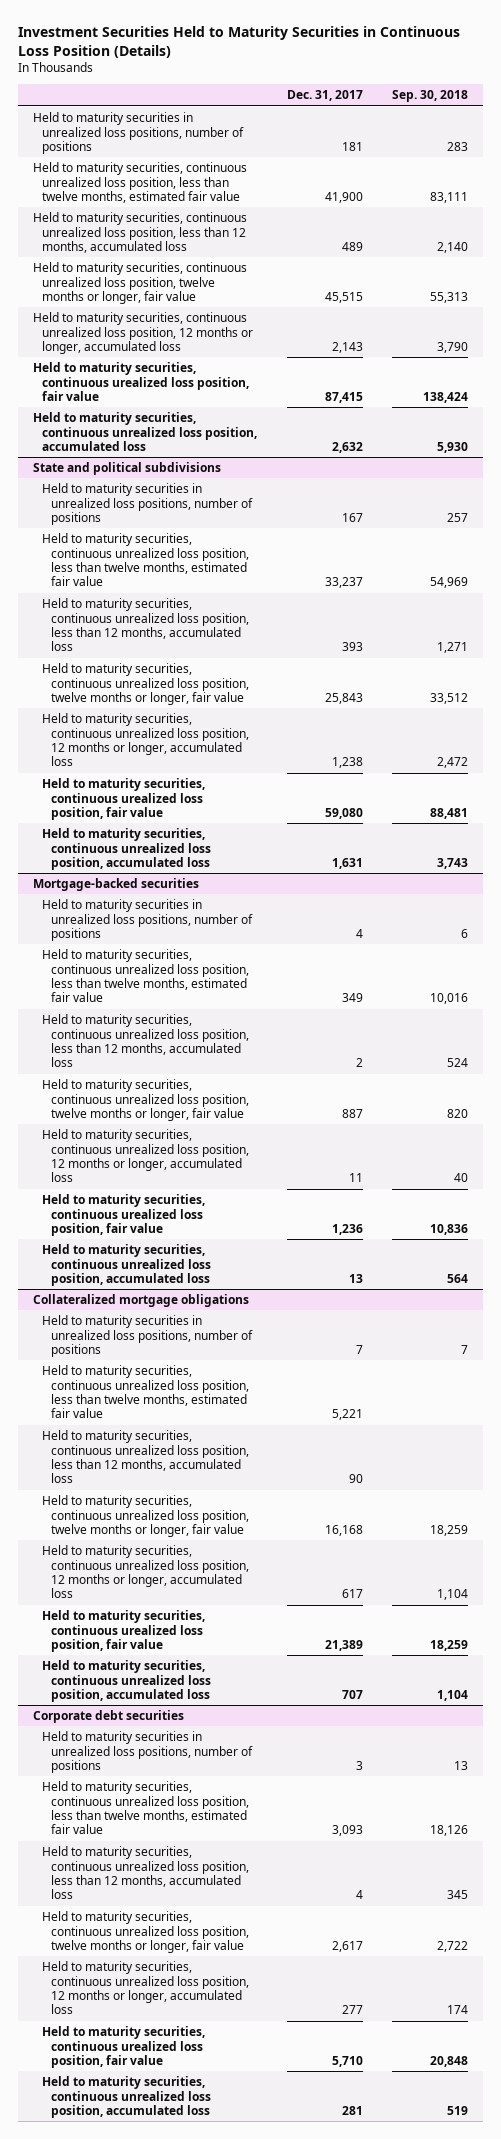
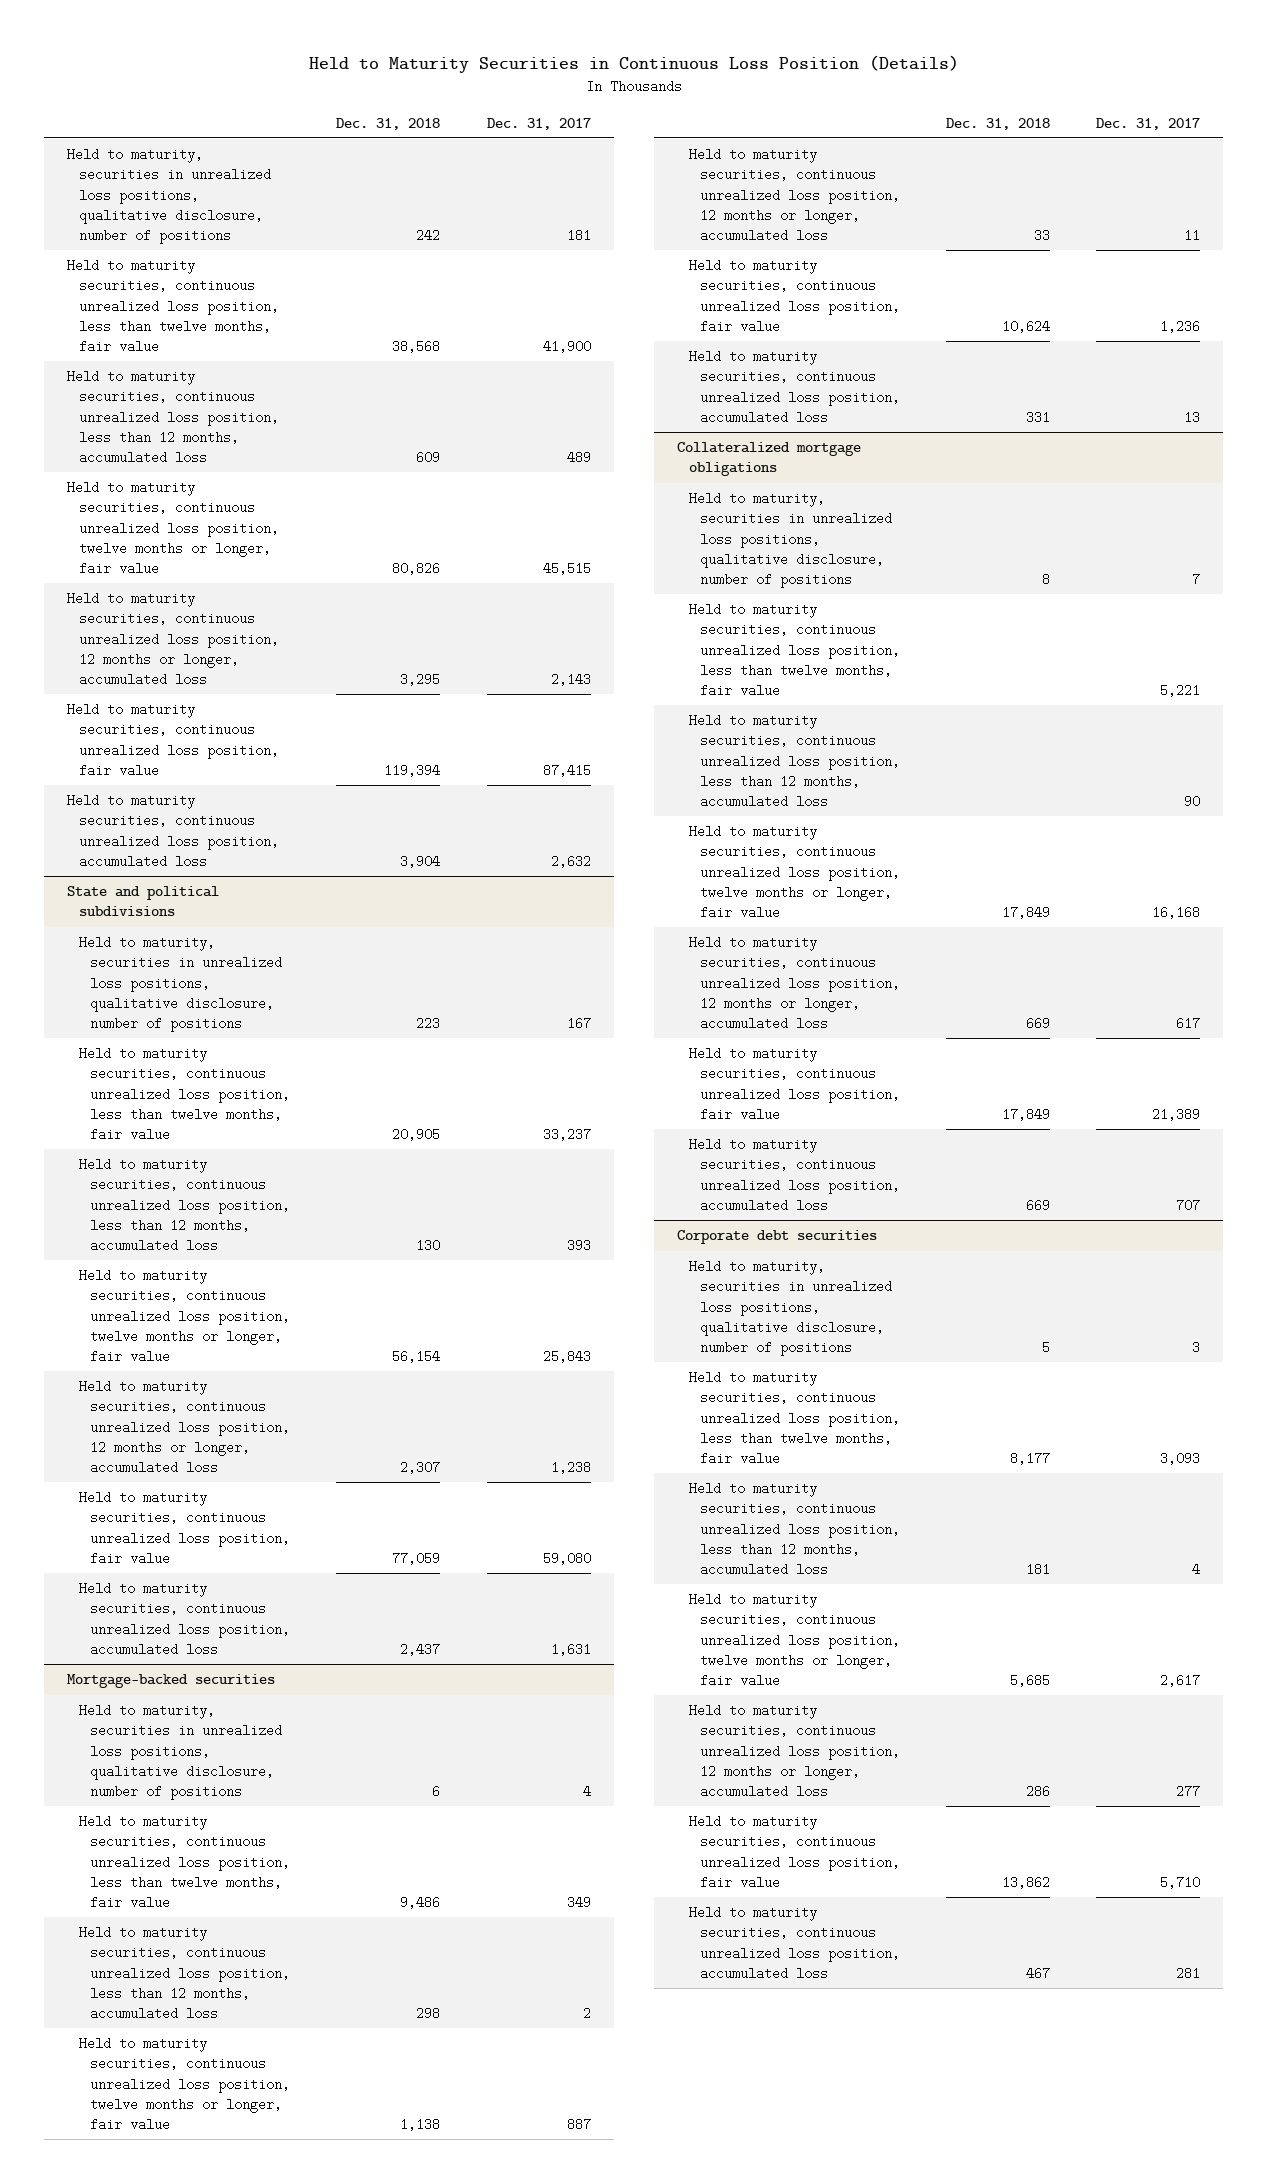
- Investment Securities Held to Maturity Securities in Continuous Loss Position (Details)
+ Held to Maturity Securities in Continuous Loss Position (Details)
- | Dec. 31, 2017 | Sep. 30, 2018
+ | Dec. 31, 2018 | Dec. 31, 2017
- Held to maturity securities in unrealized loss positions, number of positions | 181 | 283
- Held to maturity securities, continuous unrealized loss position, less than twelve months, estimated fair value | 41,900 | 83,111
+ Held to maturity, securities in unrealized loss positions, qualitative disclosure, number of positions | 242 | 181
+ Held to maturity securities, continuous unrealized loss position, less than twelve months, fair value | 38,568 | 41,900
- Held to maturity securities, continuous urealized loss position, fair value | 87,415 | 138,424
+ Held to maturity securities, continuous unrealized loss position, fair value | 119,394 | 87,415
@ State and political subdivisions
- Held to maturity securities in unrealized loss positions, number of positions | 167 | 257
- Held to maturity securities, continuous unrealized loss position, less than twelve months, estimated fair value | 33,237 | 54,969
+ Held to maturity, securities in unrealized loss positions, qualitative disclosure, number of positions | 223 | 167
+ Held to maturity securities, continuous unrealized loss position, less than twelve months, fair value | 20,905 | 33,237
- Held to maturity securities, continuous urealized loss position, fair value | 59,080 | 88,481
+ Held to maturity securities, continuous unrealized loss position, fair value | 77,059 | 59,080
@ Mortgage-backed securities
- Held to maturity securities in unrealized loss positions, number of positions | 4 | 6
- Held to maturity securities, continuous unrealized loss position, less than twelve months, estimated fair value | 349 | 10,016
+ Held to maturity, securities in unrealized loss positions, qualitative disclosure, number of positions | 6 | 4
+ Held to maturity securities, continuous unrealized loss position, less than twelve months, fair value | 9,486 | 349
- Held to maturity securities, continuous urealized loss position, fair value | 1,236 | 10,836
+ Held to maturity securities, continuous unrealized loss position, fair value | 10,624 | 1,236
@ Collateralized mortgage obligations
- Held to maturity securities in unrealized loss positions, number of positions | 7 | 7
- Held to maturity securities, continuous unrealized loss position, less than twelve months, estimated fair value | 5,221 |
+ Held to maturity, securities in unrealized loss positions, qualitative disclosure, number of positions | 8 | 7
+ Held to maturity securities, continuous unrealized loss position, less than twelve months, fair value | | 5,221
- Held to maturity securities, continuous urealized loss position, fair value | 21,389 | 18,259
+ Held to maturity securities, continuous unrealized loss position, fair value | 17,849 | 21,389
@ Corporate debt securities
- Held to maturity securities in unrealized loss positions, number of positions | 3 | 13
- Held to maturity securities, continuous unrealized loss position, less than twelve months, estimated fair value | 3,093 | 18,126
+ Held to maturity, securities in unrealized loss positions, qualitative disclosure, number of positions | 5 | 3
+ Held to maturity securities, continuous unrealized loss position, less than twelve months, fair value | 8,177 | 3,093
- Held to maturity securities, continuous urealized loss position, fair value | 5,710 | 20,848
+ Held to maturity securities, continuous unrealized loss position, fair value | 13,862 | 5,710

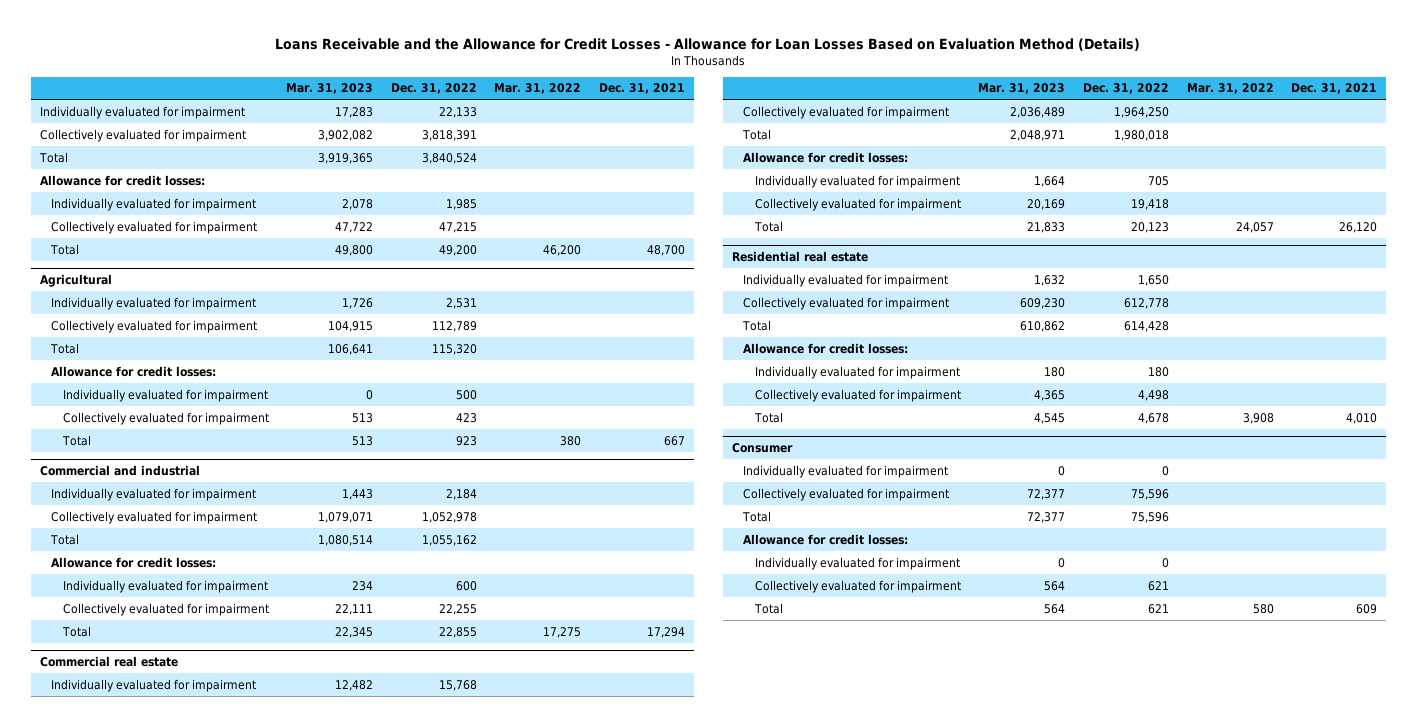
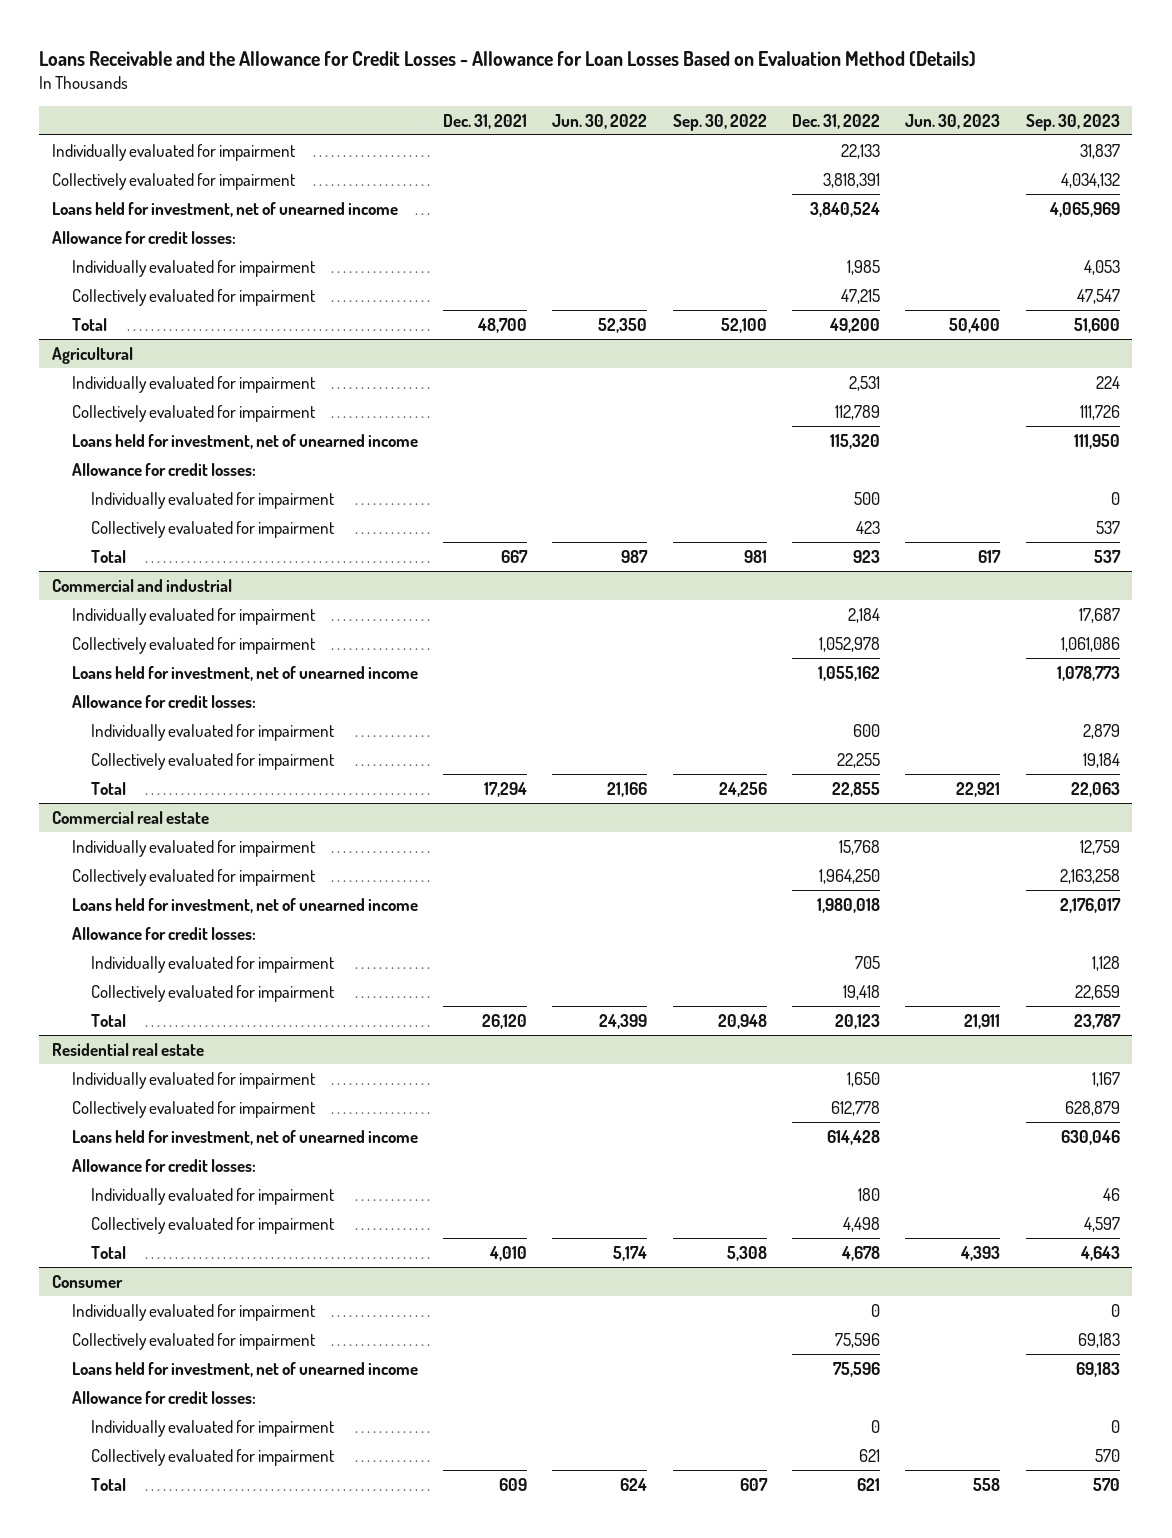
- | Mar. 31, 2023 | Dec. 31, 2022 | Mar. 31, 2022 | Dec. 31, 2021
+ | Dec. 31, 2021 | Jun. 30, 2022 | Sep. 30, 2022 | Dec. 31, 2022 | Jun. 30, 2023 | Sep. 30, 2023
- Total | 3,919,365 | 3,840,524 | |
+ Loans held for investment, net of unearned income | | | | 3,840,524 | | 4,065,969
@ Agricultural
- Total | 106,641 | 115,320 | |
+ Loans held for investment, net of unearned income | | | | 115,320 | | 111,950
@ Commercial and industrial
- Total | 1,080,514 | 1,055,162 | |
+ Loans held for investment, net of unearned income | | | | 1,055,162 | | 1,078,773
@ Commercial real estate
- Total | 2,048,971 | 1,980,018 | |
+ Loans held for investment, net of unearned income | | | | 1,980,018 | | 2,176,017
@ Residential real estate
- Total | 610,862 | 614,428 | |
+ Loans held for investment, net of unearned income | | | | 614,428 | | 630,046
@ Consumer
- Total | 72,377 | 75,596 | |
+ Loans held for investment, net of unearned income | | | | 75,596 | | 69,183

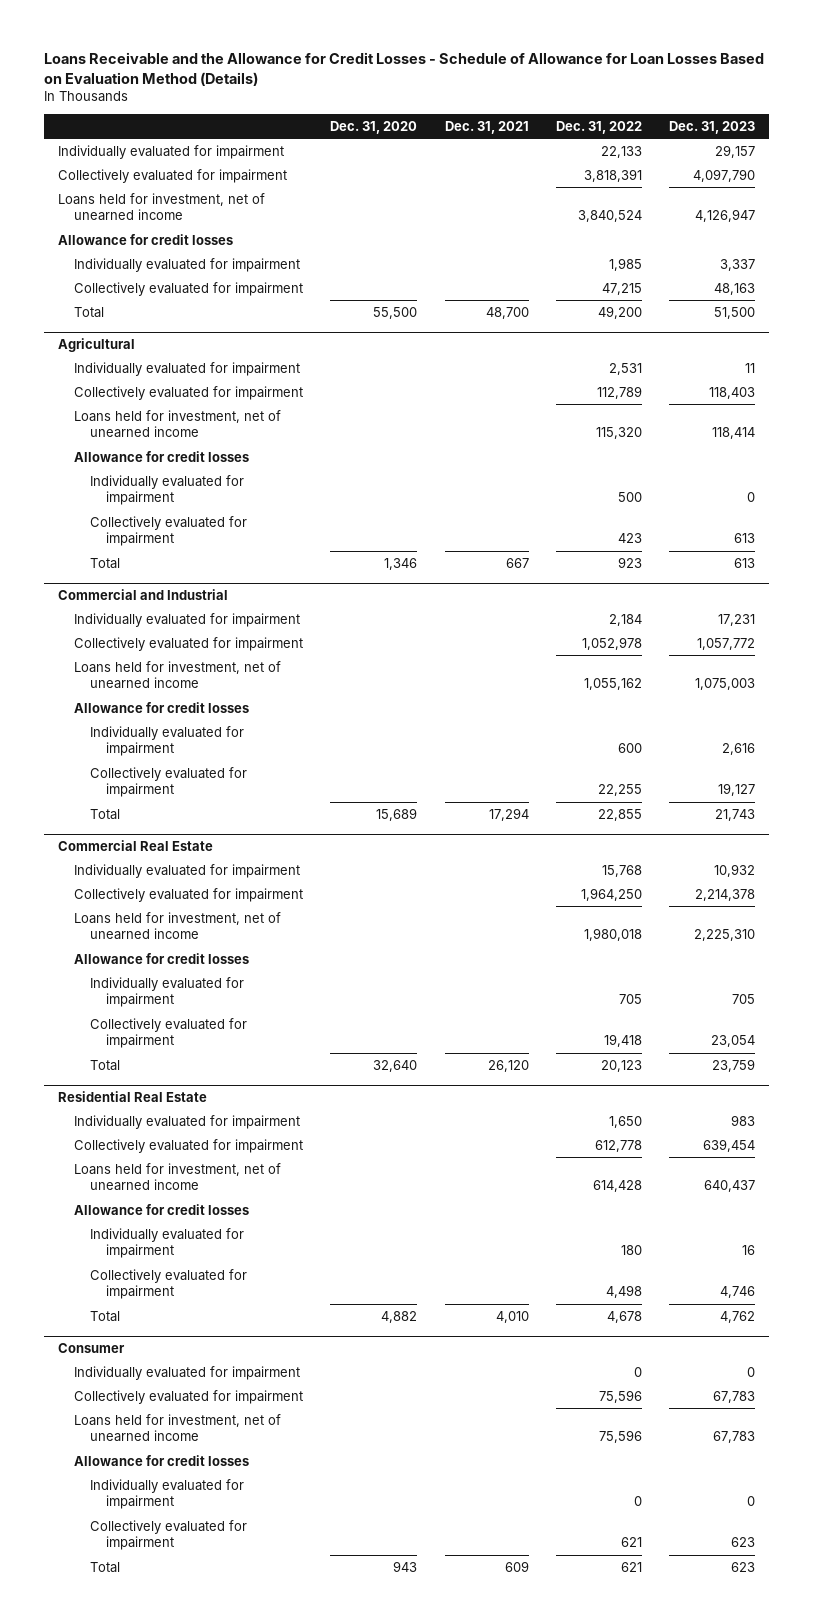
- Loans Receivable and the Allowance for Credit Losses - Allowance for Loan Losses Based on Evaluation Method (Details)
+ Loans Receivable and the Allowance for Credit Losses - Schedule of Allowance for Loan Losses Based on Evaluation Method (Details)
- | Dec. 31, 2021 | Jun. 30, 2022 | Sep. 30, 2022 | Dec. 31, 2022 | Jun. 30, 2023 | Sep. 30, 2023
+ | Dec. 31, 2020 | Dec. 31, 2021 | Dec. 31, 2022 | Dec. 31, 2023
- Allowance for credit losses:
+ Allowance for credit losses
@ Agricultural
- Allowance for credit losses:
+ Allowance for credit losses
- Commercial and industrial
+ Commercial and Industrial
- Allowance for credit losses:
+ Allowance for credit losses
- Commercial real estate
+ Commercial Real Estate
- Allowance for credit losses:
+ Allowance for credit losses
- Residential real estate
+ Residential Real Estate
- Allowance for credit losses:
+ Allowance for credit losses
@ Consumer
- Allowance for credit losses:
+ Allowance for credit losses

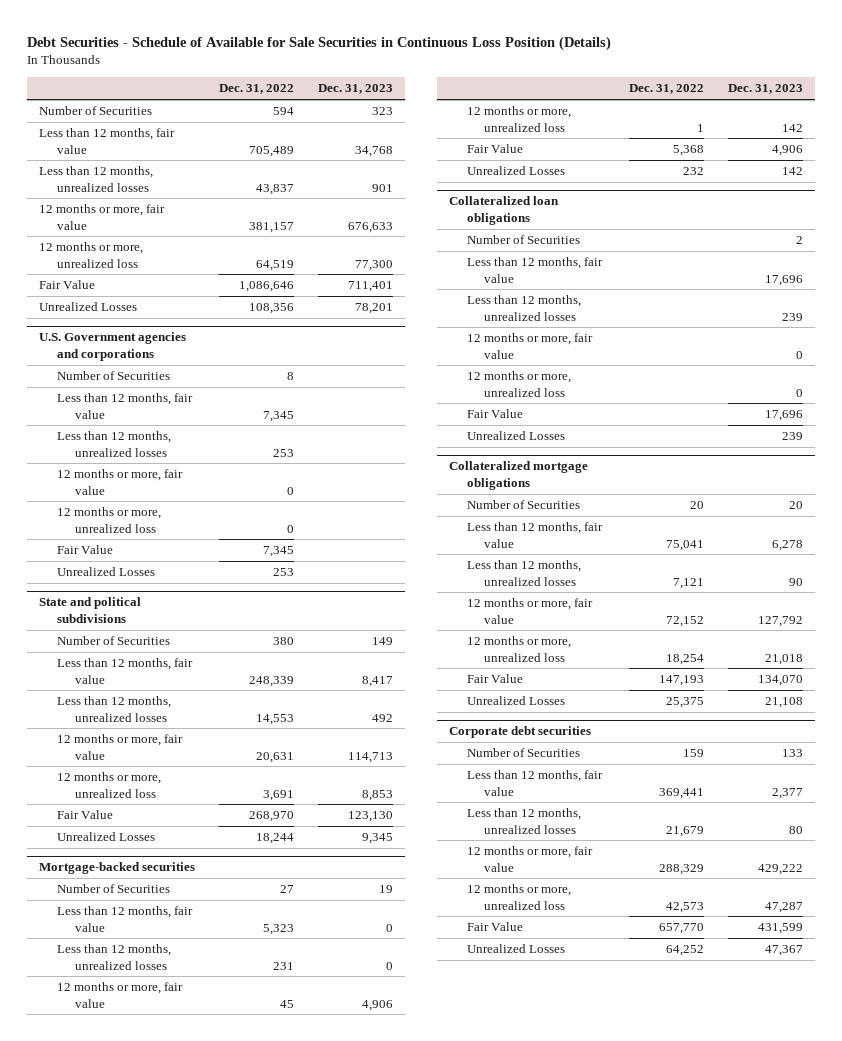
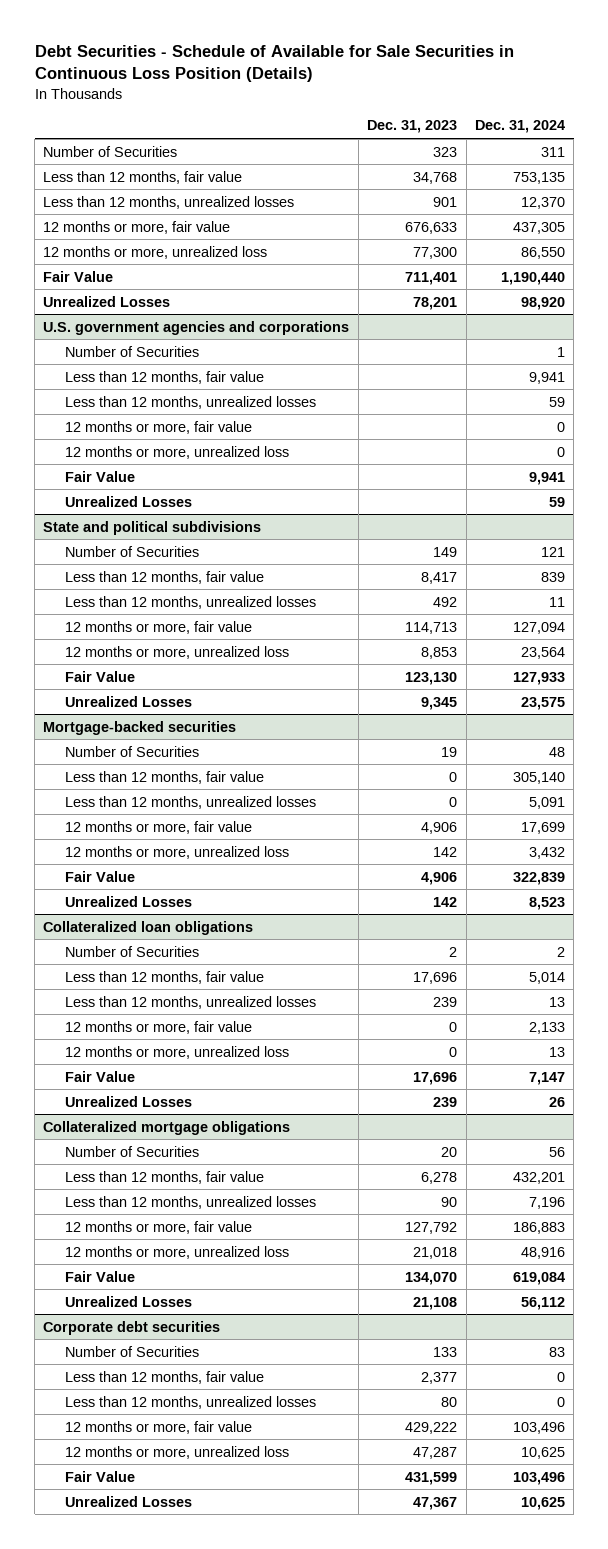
- | Dec. 31, 2022 | Dec. 31, 2023
+ | Dec. 31, 2023 | Dec. 31, 2024
- U.S. Government agencies and corporations
+ U.S. government agencies and corporations

